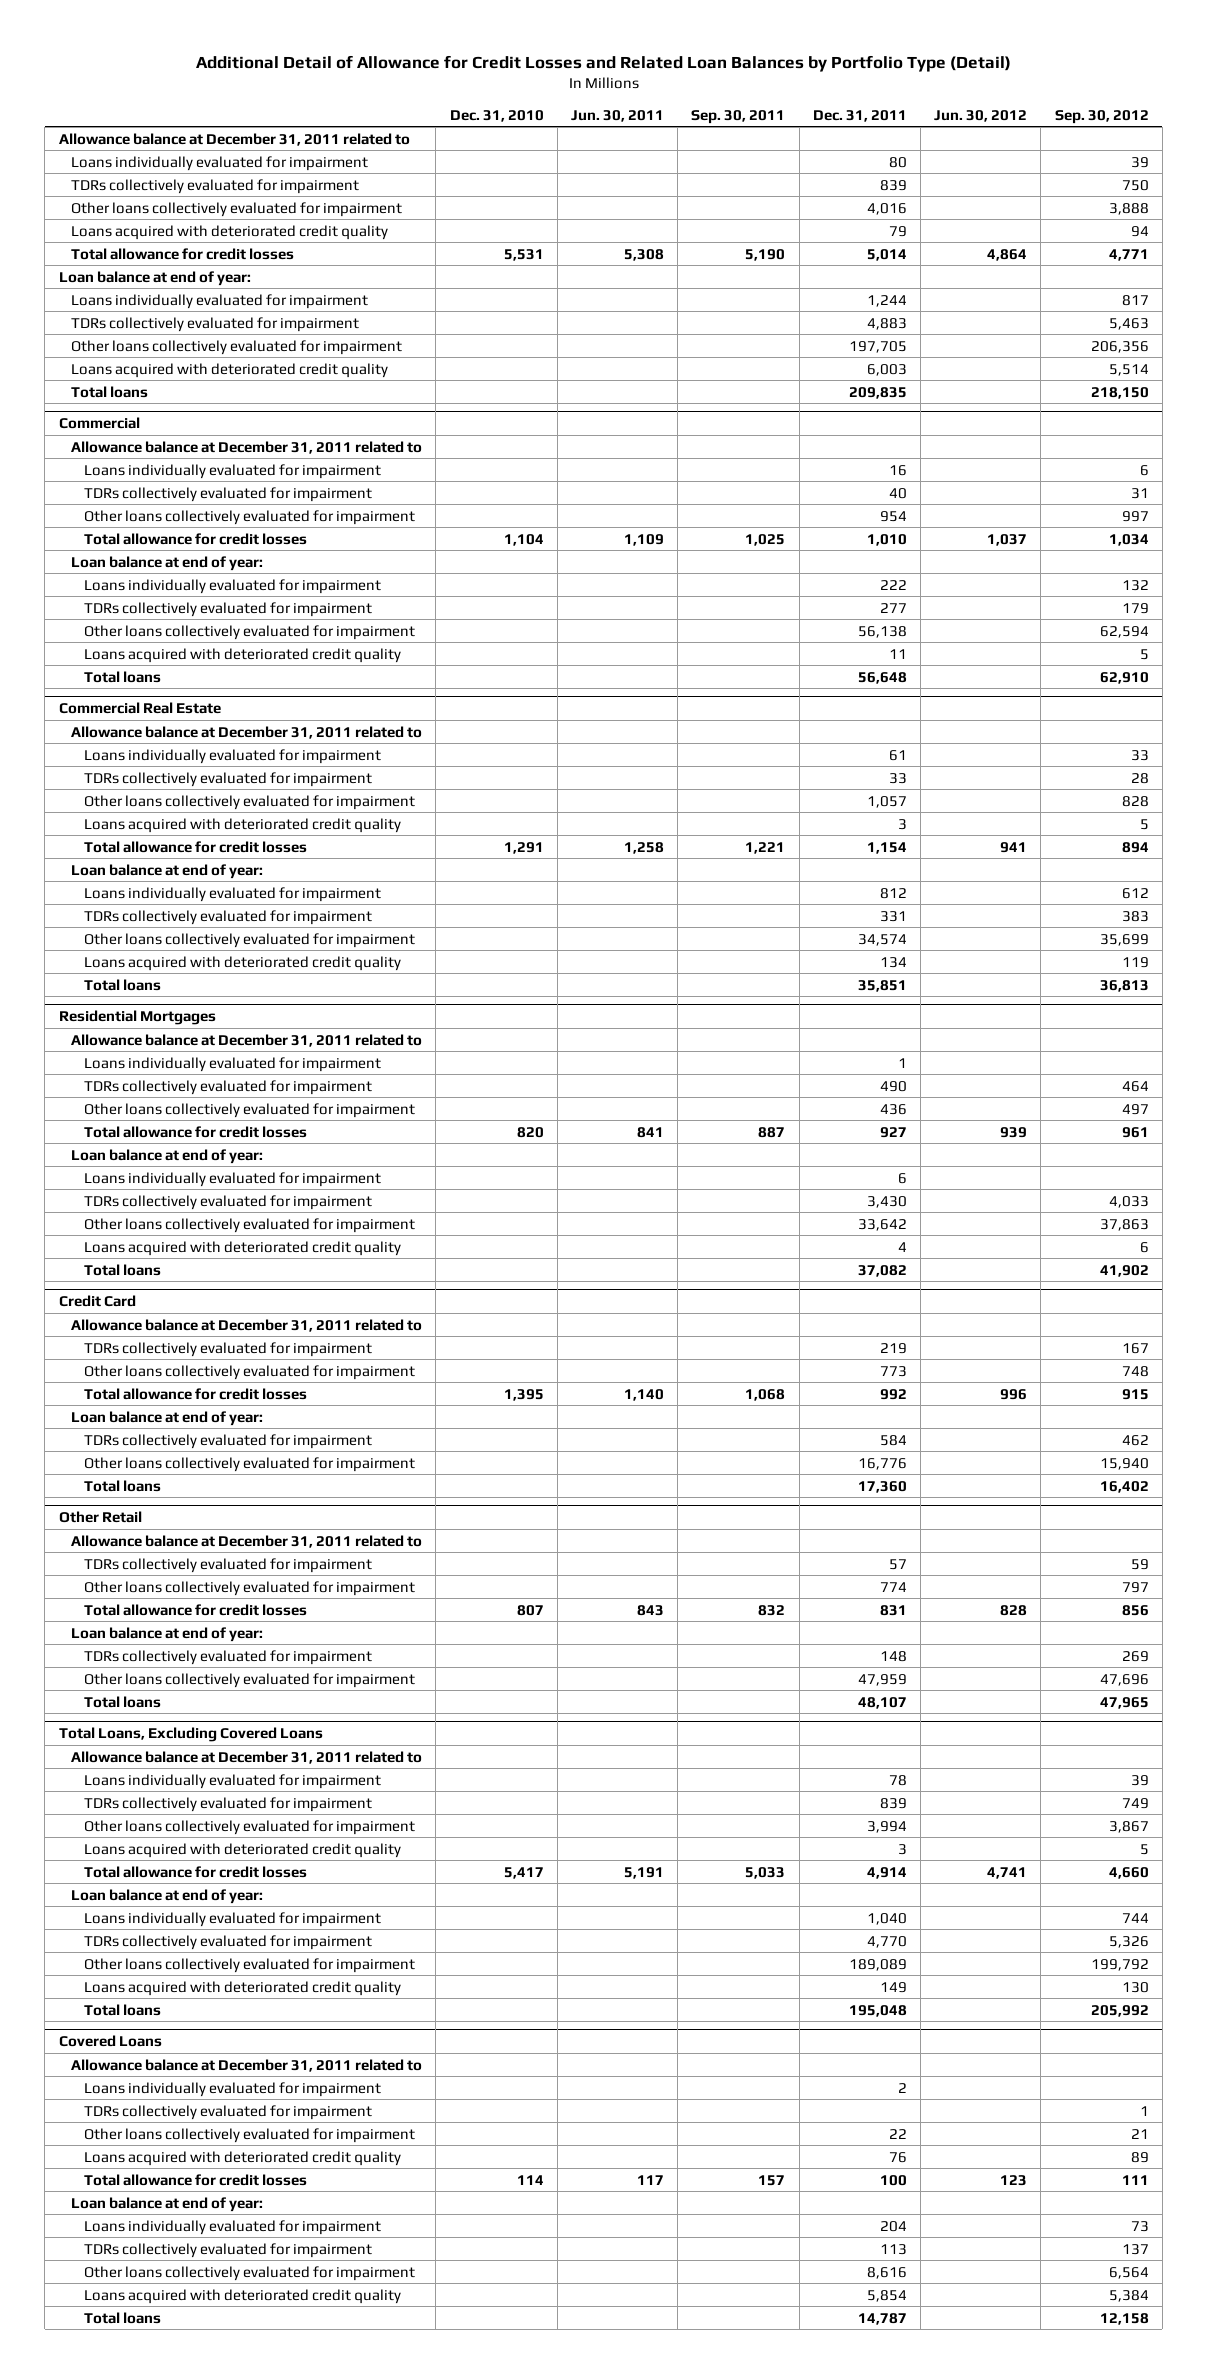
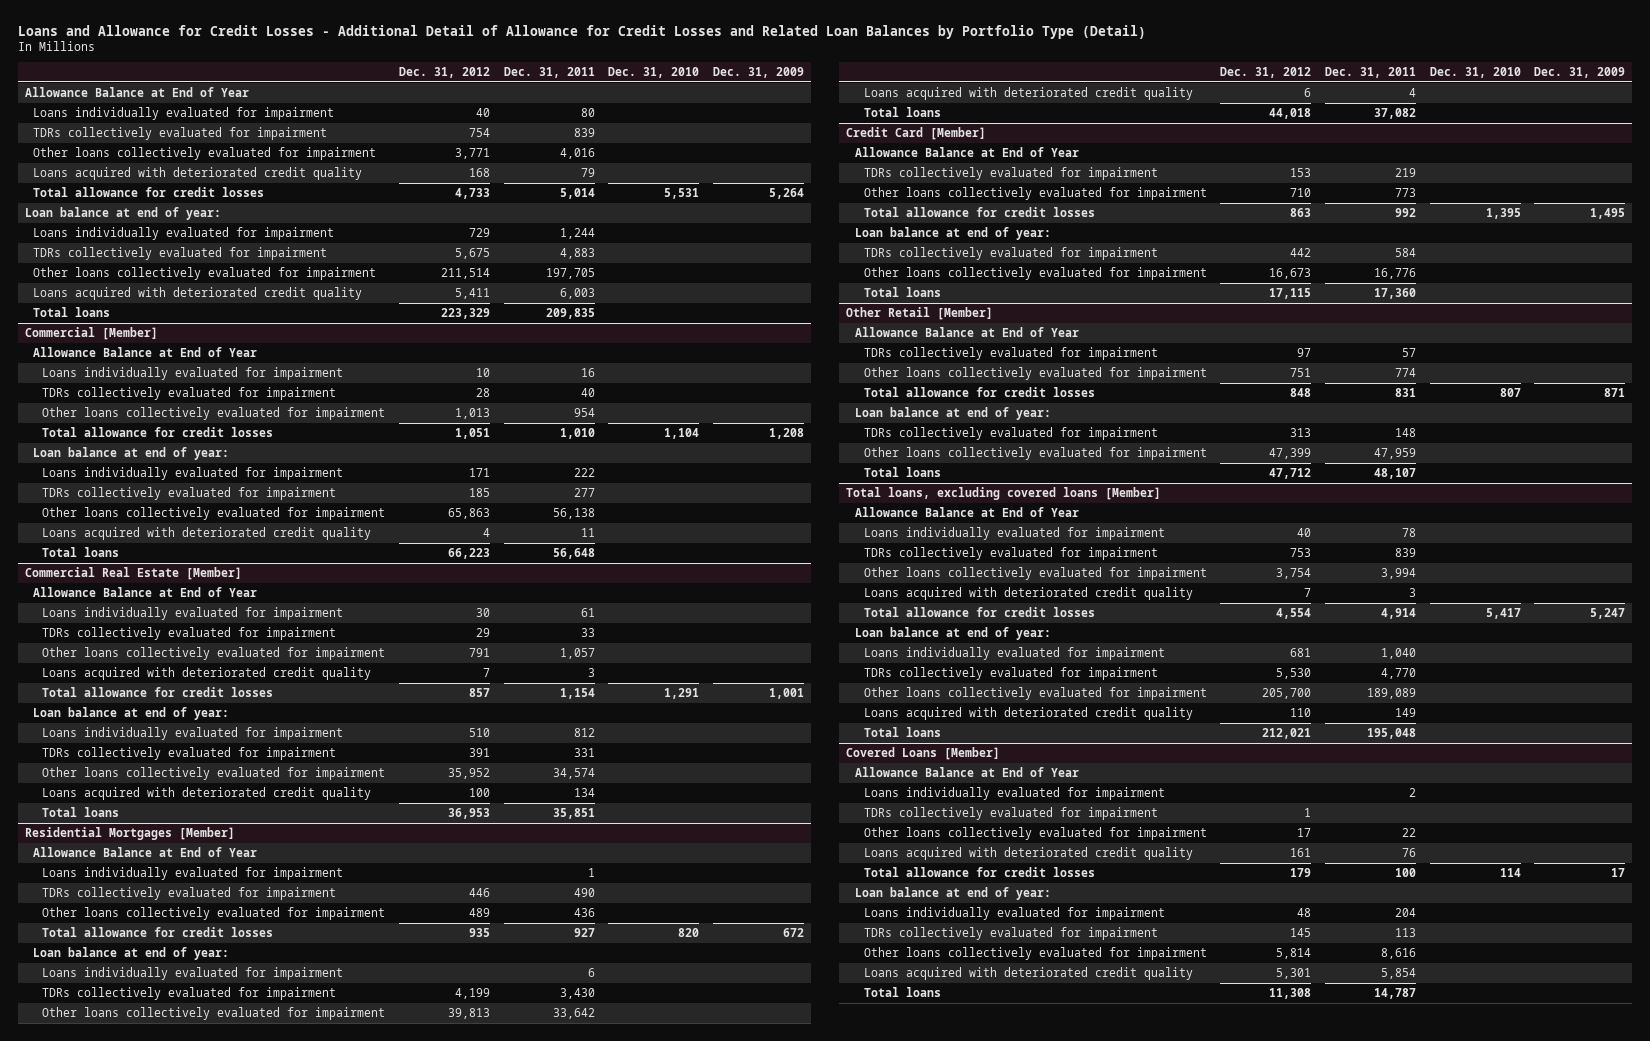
- Additional Detail of Allowance for Credit Losses and Related Loan Balances by Portfolio Type (Detail)
+ Loans and Allowance for Credit Losses - Additional Detail of Allowance for Credit Losses and Related Loan Balances by Portfolio Type (Detail)
- | Dec. 31, 2010 | Jun. 30, 2011 | Sep. 30, 2011 | Dec. 31, 2011 | Jun. 30, 2012 | Sep. 30, 2012
+ | Dec. 31, 2012 | Dec. 31, 2011 | Dec. 31, 2010 | Dec. 31, 2009
- Allowance balance at December 31, 2011 related to
+ Allowance Balance at End of Year
- Commercial
- Allowance balance at December 31, 2011 related to
+ Commercial [Member]
+ Allowance Balance at End of Year
- Commercial Real Estate
- Allowance balance at December 31, 2011 related to
+ Commercial Real Estate [Member]
+ Allowance Balance at End of Year
- Residential Mortgages
- Allowance balance at December 31, 2011 related to
+ Residential Mortgages [Member]
+ Allowance Balance at End of Year
- Credit Card
- Allowance balance at December 31, 2011 related to
+ Credit Card [Member]
+ Allowance Balance at End of Year
- Other Retail
- Allowance balance at December 31, 2011 related to
+ Other Retail [Member]
+ Allowance Balance at End of Year
- Total Loans, Excluding Covered Loans
- Allowance balance at December 31, 2011 related to
+ Total loans, excluding covered loans [Member]
+ Allowance Balance at End of Year
- Covered Loans
- Allowance balance at December 31, 2011 related to
+ Covered Loans [Member]
+ Allowance Balance at End of Year

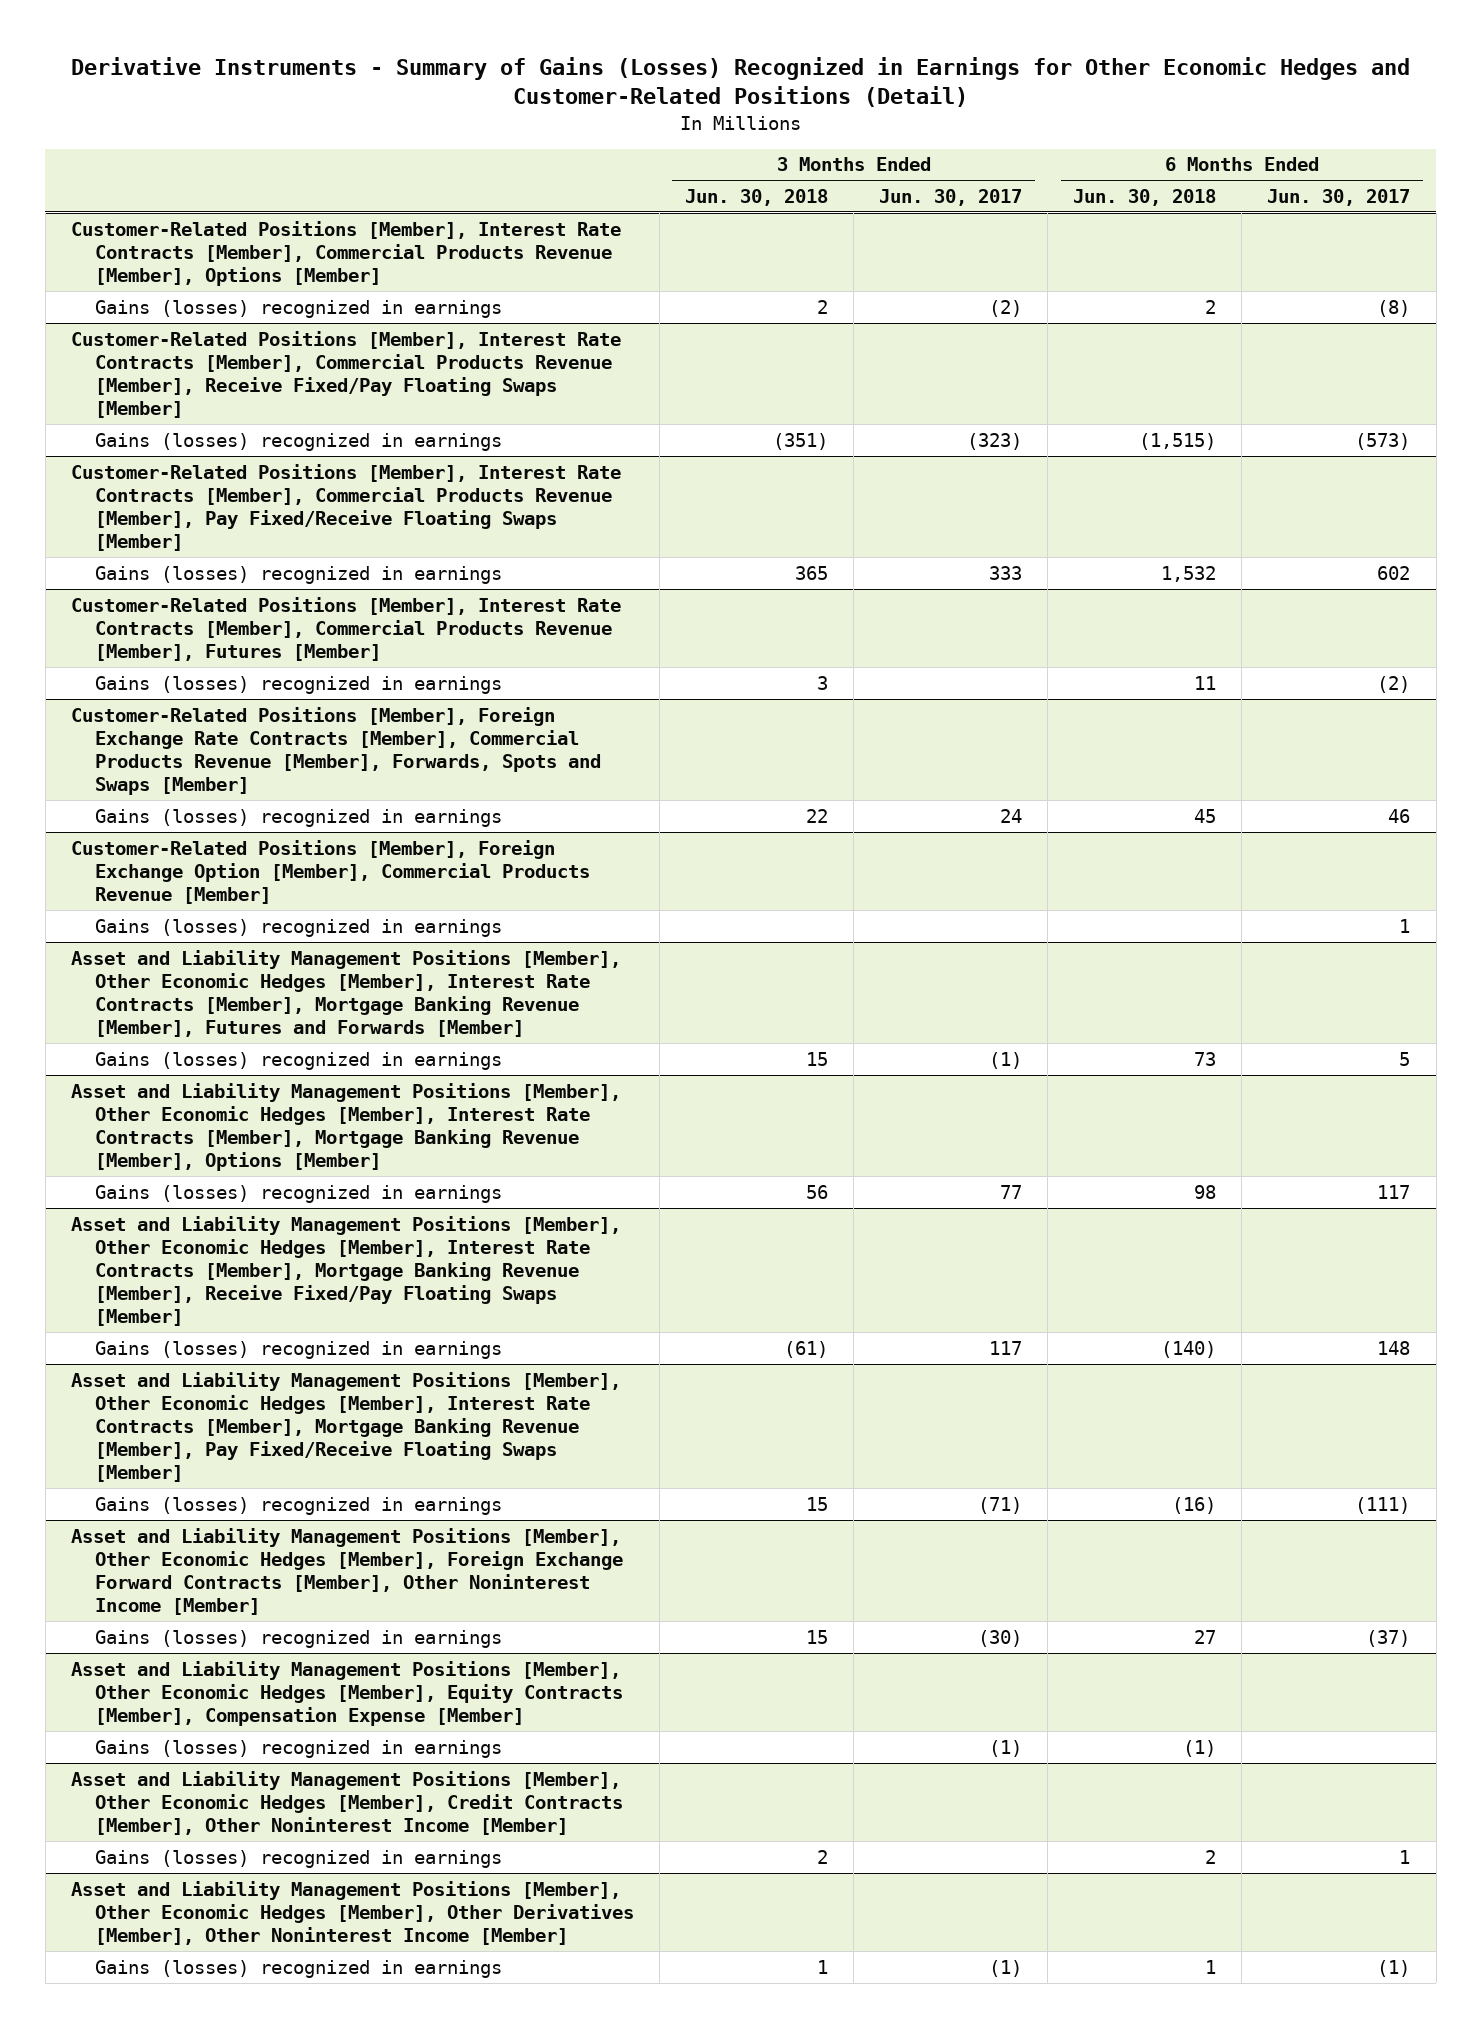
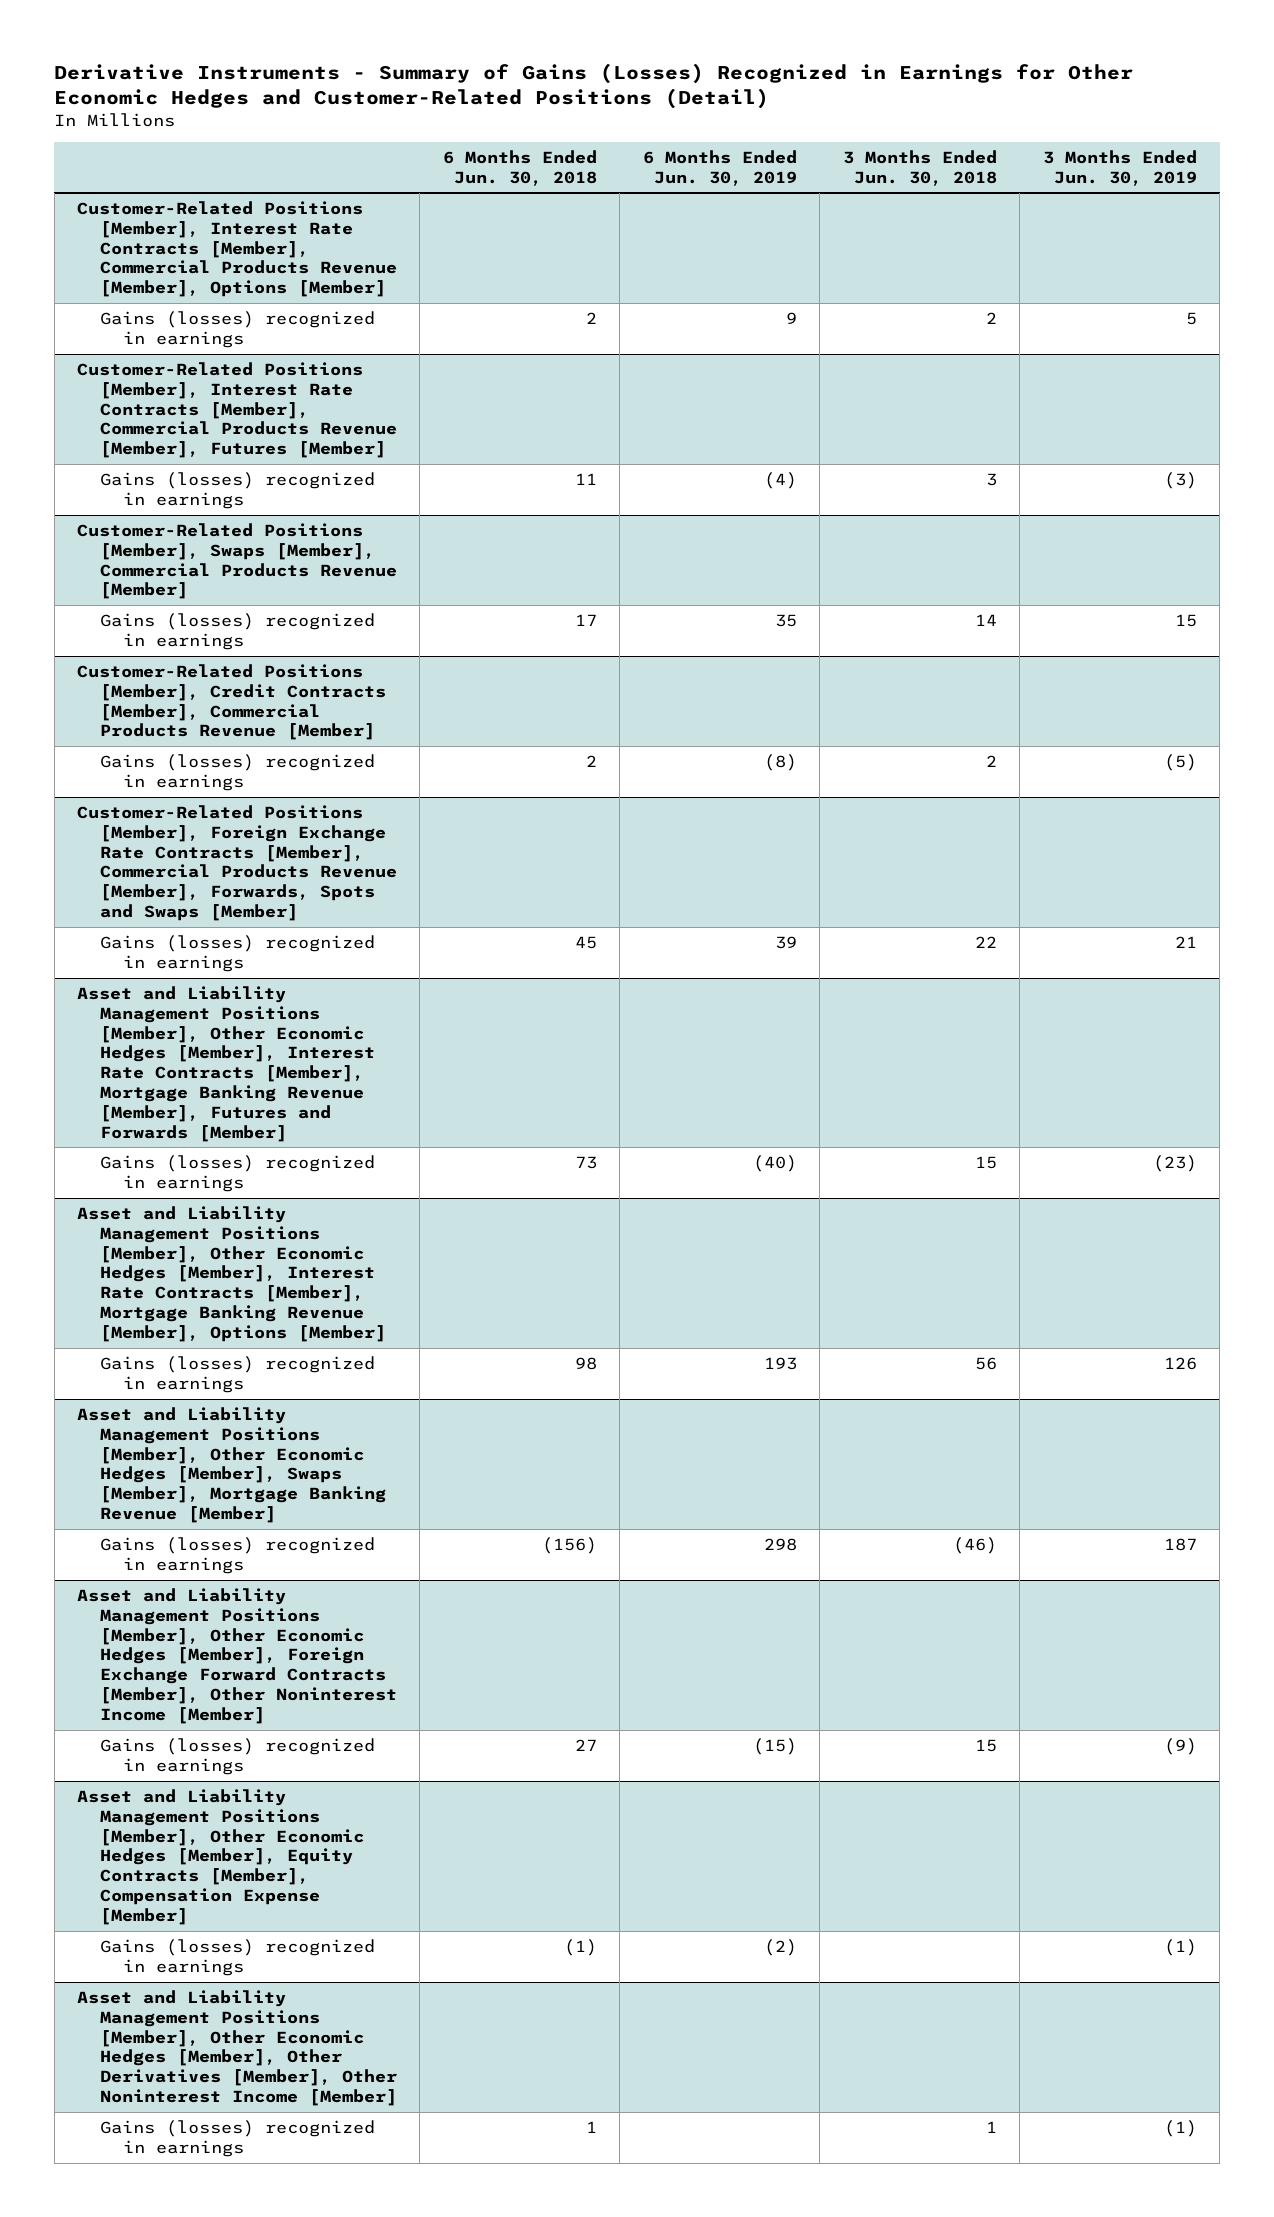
- | 3 Months Ended Jun. 30, 2018 | 3 Months Ended Jun. 30, 2017 | 6 Months Ended Jun. 30, 2018 | 6 Months Ended Jun. 30, 2017
+ | 6 Months Ended Jun. 30, 2018 | 6 Months Ended Jun. 30, 2019 | 3 Months Ended Jun. 30, 2018 | 3 Months Ended Jun. 30, 2019
- Customer-Related Positions [Member], Interest Rate Contracts [Member], Commercial Products Revenue [Member], Receive Fixed/Pay Floating Swaps [Member]
- Gains (losses) recognized in earnings | (351) | (323) | (1,515) | (573)
- Customer-Related Positions [Member], Interest Rate Contracts [Member], Commercial Products Revenue [Member], Pay Fixed/Receive Floating Swaps [Member]
- Gains (losses) recognized in earnings | 365 | 333 | 1,532 | 602
+ Customer-Related Positions [Member], Swaps [Member], Commercial Products Revenue [Member]
+ Gains (losses) recognized in earnings | 17 | 35 | 14 | 15
+ Customer-Related Positions [Member], Credit Contracts [Member], Commercial Products Revenue [Member]
+ Gains (losses) recognized in earnings | 2 | (8) | 2 | (5)
- Customer-Related Positions [Member], Foreign Exchange Option [Member], Commercial Products Revenue [Member]
- Gains (losses) recognized in earnings | | | | 1
- Asset and Liability Management Positions [Member], Other Economic Hedges [Member], Interest Rate Contracts [Member], Mortgage Banking Revenue [Member], Receive Fixed/Pay Floating Swaps [Member]
- Gains (losses) recognized in earnings | (61) | 117 | (140) | 148
- Asset and Liability Management Positions [Member], Other Economic Hedges [Member], Interest Rate Contracts [Member], Mortgage Banking Revenue [Member], Pay Fixed/Receive Floating Swaps [Member]
- Gains (losses) recognized in earnings | 15 | (71) | (16) | (111)
+ Asset and Liability Management Positions [Member], Other Economic Hedges [Member], Swaps [Member], Mortgage Banking Revenue [Member]
+ Gains (losses) recognized in earnings | (156) | 298 | (46) | 187
- Asset and Liability Management Positions [Member], Other Economic Hedges [Member], Credit Contracts [Member], Other Noninterest Income [Member]
- Gains (losses) recognized in earnings | 2 | | 2 | 1

